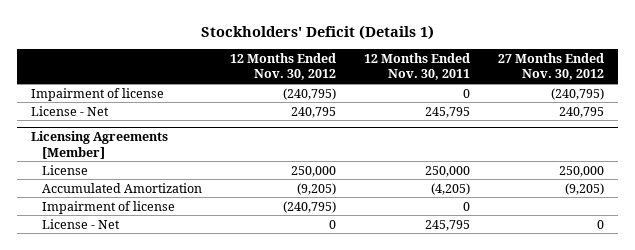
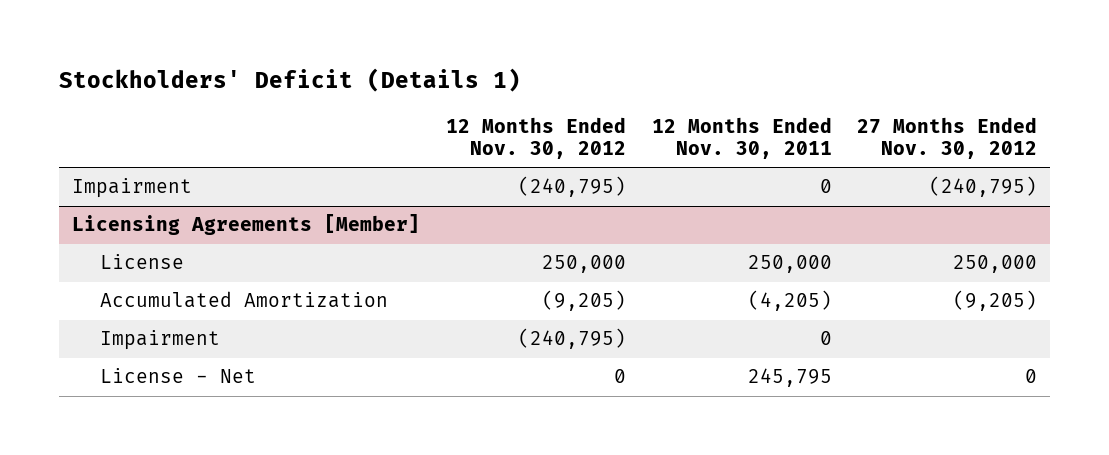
- Impairment of license | (240,795) | 0 | (240,795)
- License - Net | 240,795 | 245,795 | 240,795
+ Impairment | (240,795) | 0 | (240,795)
@ Licensing Agreements [Member]
- Impairment of license | (240,795) | 0 |
+ Impairment | (240,795) | 0 |

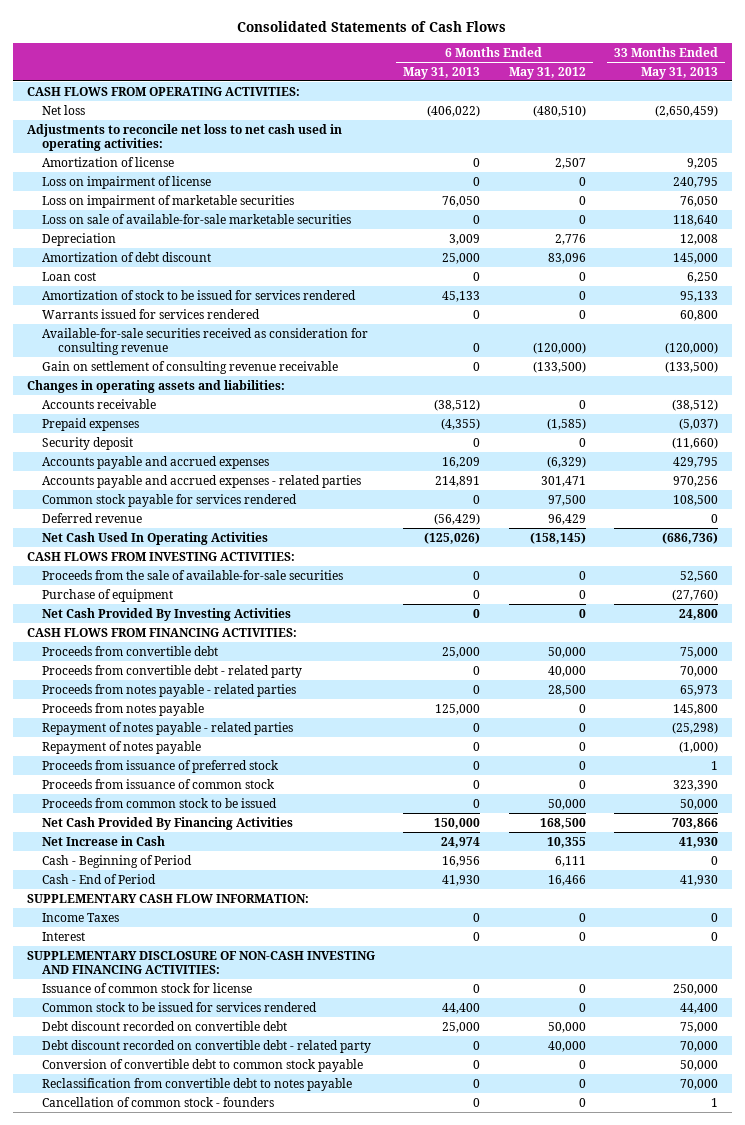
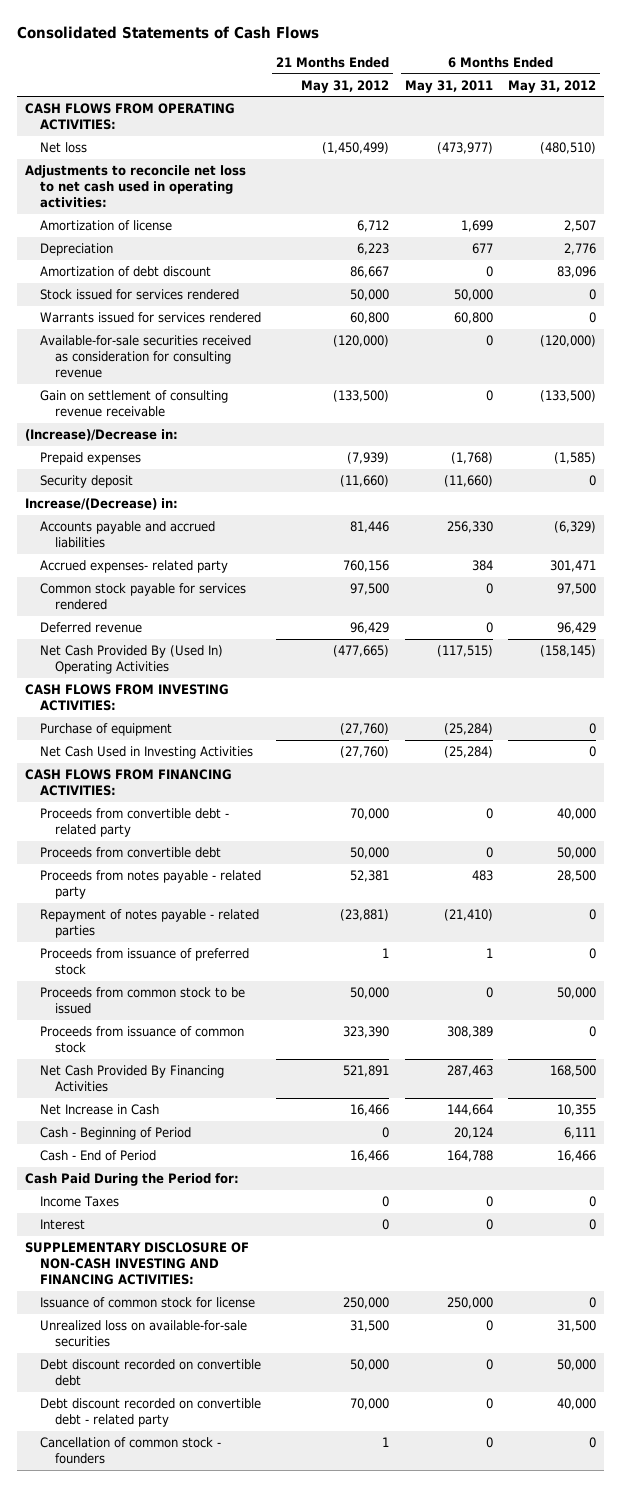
- | 6 Months Ended May 31, 2013 | 6 Months Ended May 31, 2012 | 33 Months Ended May 31, 2013
+ | 21 Months Ended May 31, 2012 | 6 Months Ended May 31, 2011 | 6 Months Ended May 31, 2012
- Loss on impairment of license | 0 | 0 | 240,795
- Loss on impairment of marketable securities | 76,050 | 0 | 76,050
- Loss on sale of available-for-sale marketable securities | 0 | 0 | 118,640
- Loan cost | 0 | 0 | 6,250
- Amortization of stock to be issued for services rendered | 45,133 | 0 | 95,133
+ Stock issued for services rendered | 50,000 | 50,000 | 0
- Changes in operating assets and liabilities:
- Accounts receivable | (38,512) | 0 | (38,512)
+ (Increase)/Decrease in:
- Accounts payable and accrued expenses | 16,209 | (6,329) | 429,795
- Accounts payable and accrued expenses - related parties | 214,891 | 301,471 | 970,256
+ Increase/(Decrease) in:
+ Accounts payable and accrued liabilities | 81,446 | 256,330 | (6,329)
+ Accrued expenses- related party | 760,156 | 384 | 301,471
- Net Cash Used In Operating Activities | (125,026) | (158,145) | (686,736)
+ Net Cash Provided By (Used In) Operating Activities | (477,665) | (117,515) | (158,145)
- Proceeds from the sale of available-for-sale securities | 0 | 0 | 52,560
- Net Cash Provided By Investing Activities | 0 | 0 | 24,800
+ Net Cash Used in Investing Activities | (27,760) | (25,284) | 0
- Proceeds from notes payable - related parties | 0 | 28,500 | 65,973
- Proceeds from notes payable | 125,000 | 0 | 145,800
moved down: Proceeds from convertible debt | 50,000 | 0 | 50,000
+ Proceeds from notes payable - related party | 52,381 | 483 | 28,500
- Repayment of notes payable | 0 | 0 | (1,000)
moved down: Proceeds from issuance of common stock | 323,390 | 308,389 | 0
- SUPPLEMENTARY CASH FLOW INFORMATION:
+ Cash Paid During the Period for:
- Common stock to be issued for services rendered | 44,400 | 0 | 44,400
+ Unrealized loss on available-for-sale securities | 31,500 | 0 | 31,500
- Conversion of convertible debt to common stock payable | 0 | 0 | 50,000
- Reclassification from convertible debt to notes payable | 0 | 0 | 70,000

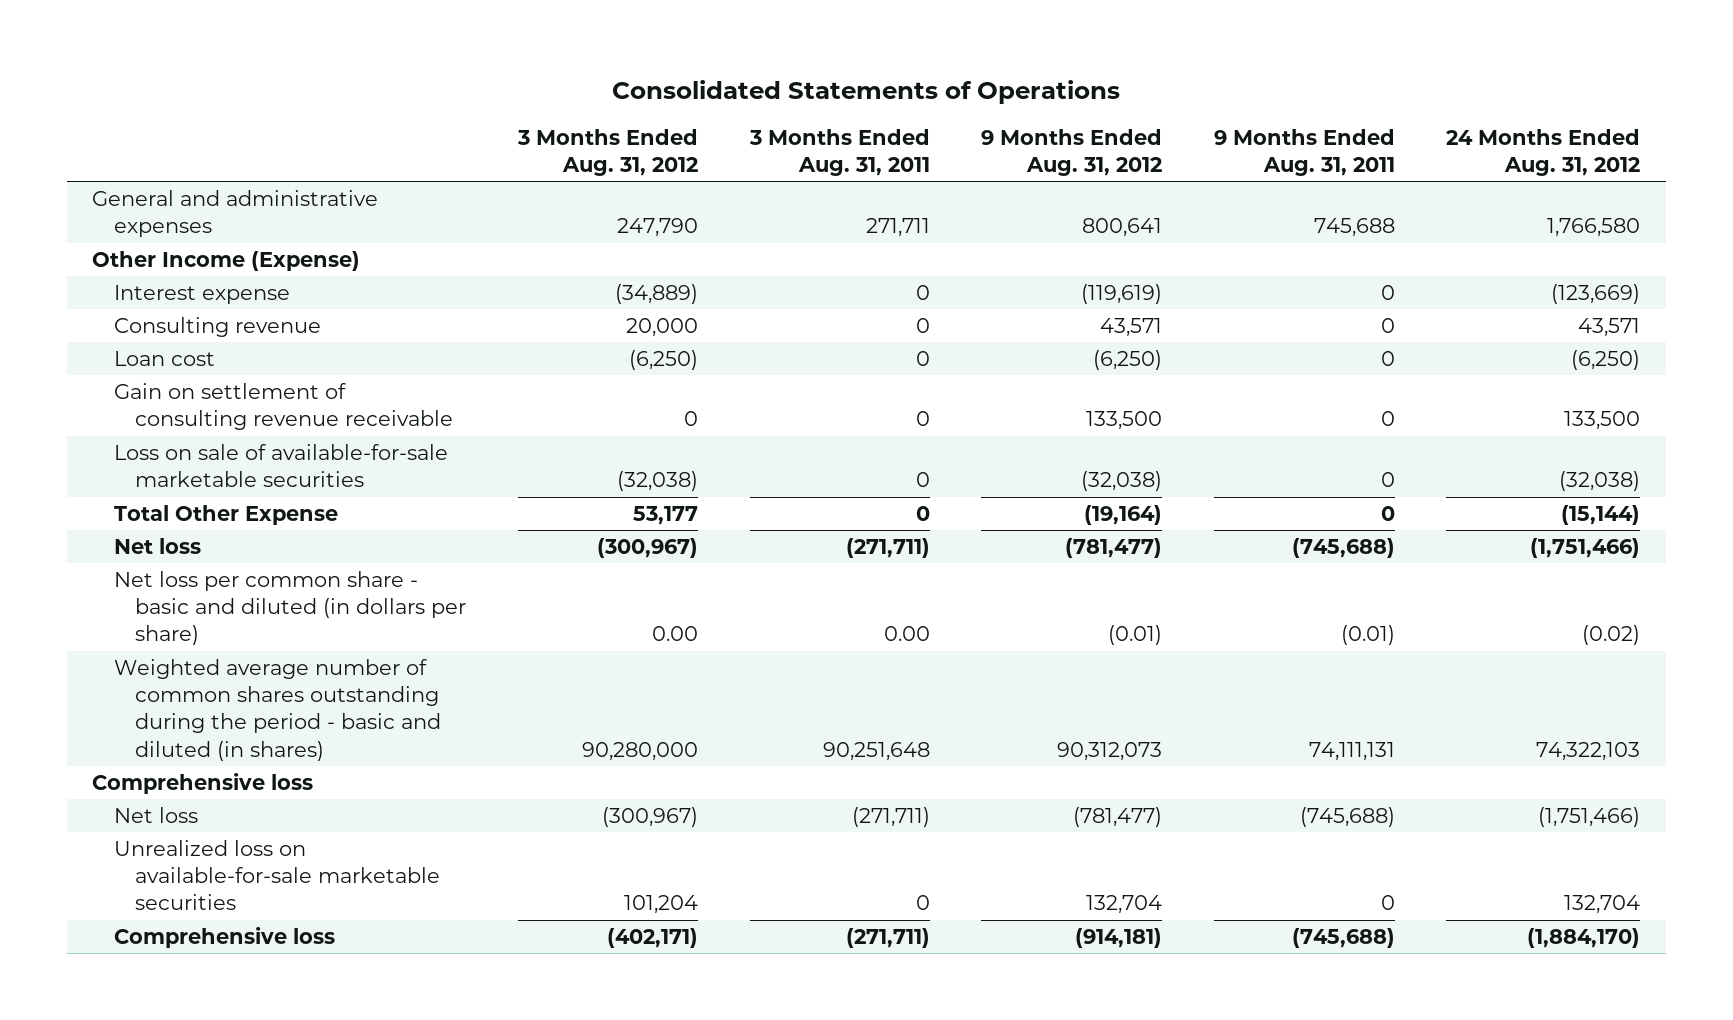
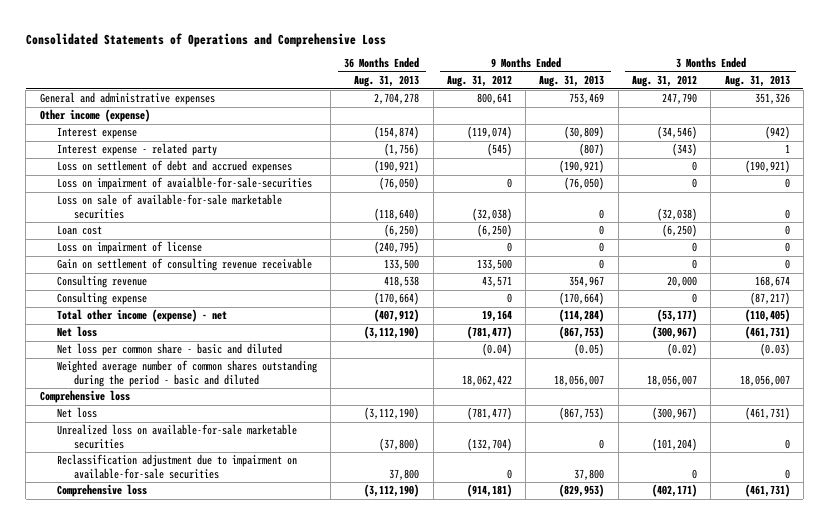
- Consolidated Statements of Operations
+ Consolidated Statements of Operations and Comprehensive Loss
- | 3 Months Ended Aug. 31, 2012 | 3 Months Ended Aug. 31, 2011 | 9 Months Ended Aug. 31, 2012 | 9 Months Ended Aug. 31, 2011 | 24 Months Ended Aug. 31, 2012
+ | 36 Months Ended Aug. 31, 2013 | 9 Months Ended Aug. 31, 2012 | 9 Months Ended Aug. 31, 2013 | 3 Months Ended Aug. 31, 2012 | 3 Months Ended Aug. 31, 2013
- Other Income (Expense)
- Interest expense | (34,889) | 0 | (119,619) | 0 | (123,669)
+ Other income (expense)
+ Interest expense | (154,874) | (119,074) | (30,809) | (34,546) | (942)
+ Interest expense - related party | (1,756) | (545) | (807) | (343) | 1
+ Loss on settlement of debt and accrued expenses | (190,921) | | (190,921) | 0 | (190,921)
+ Loss on impairment of avaialble-for-sale-securities | (76,050) | 0 | (76,050) | 0 | 0
moved up: Loss on sale of available-for-sale marketable securities | (118,640) | (32,038) | 0 | (32,038) | 0
+ Loss on impairment of license | (240,795) | 0 | 0 | 0 | 0
- Total Other Expense | 53,177 | 0 | (19,164) | 0 | (15,144)
moved down: Consulting revenue | 418,538 | 43,571 | 354,967 | 20,000 | 168,674
+ Consulting expense | (170,664) | 0 | (170,664) | 0 | (87,217)
+ Total other income (expense) - net | (407,912) | 19,164 | (114,284) | (53,177) | (110,405)
- Net loss per common share - basic and diluted (in dollars per share) | 0.00 | 0.00 | (0.01) | (0.01) | (0.02)
- Weighted average number of common shares outstanding during the period - basic and diluted (in shares) | 90,280,000 | 90,251,648 | 90,312,073 | 74,111,131 | 74,322,103
+ Net loss per common share - basic and diluted | | (0.04) | (0.05) | (0.02) | (0.03)
+ Weighted average number of common shares outstanding during the period - basic and diluted | | 18,062,422 | 18,056,007 | 18,056,007 | 18,056,007
- Unrealized loss on available-for-sale marketable securities | 101,204 | 0 | 132,704 | 0 | 132,704
+ Unrealized loss on available-for-sale marketable securities | (37,800) | (132,704) | 0 | (101,204) | 0
+ Reclassification adjustment due to impairment on available-for-sale securities | 37,800 | 0 | 37,800 | 0 | 0

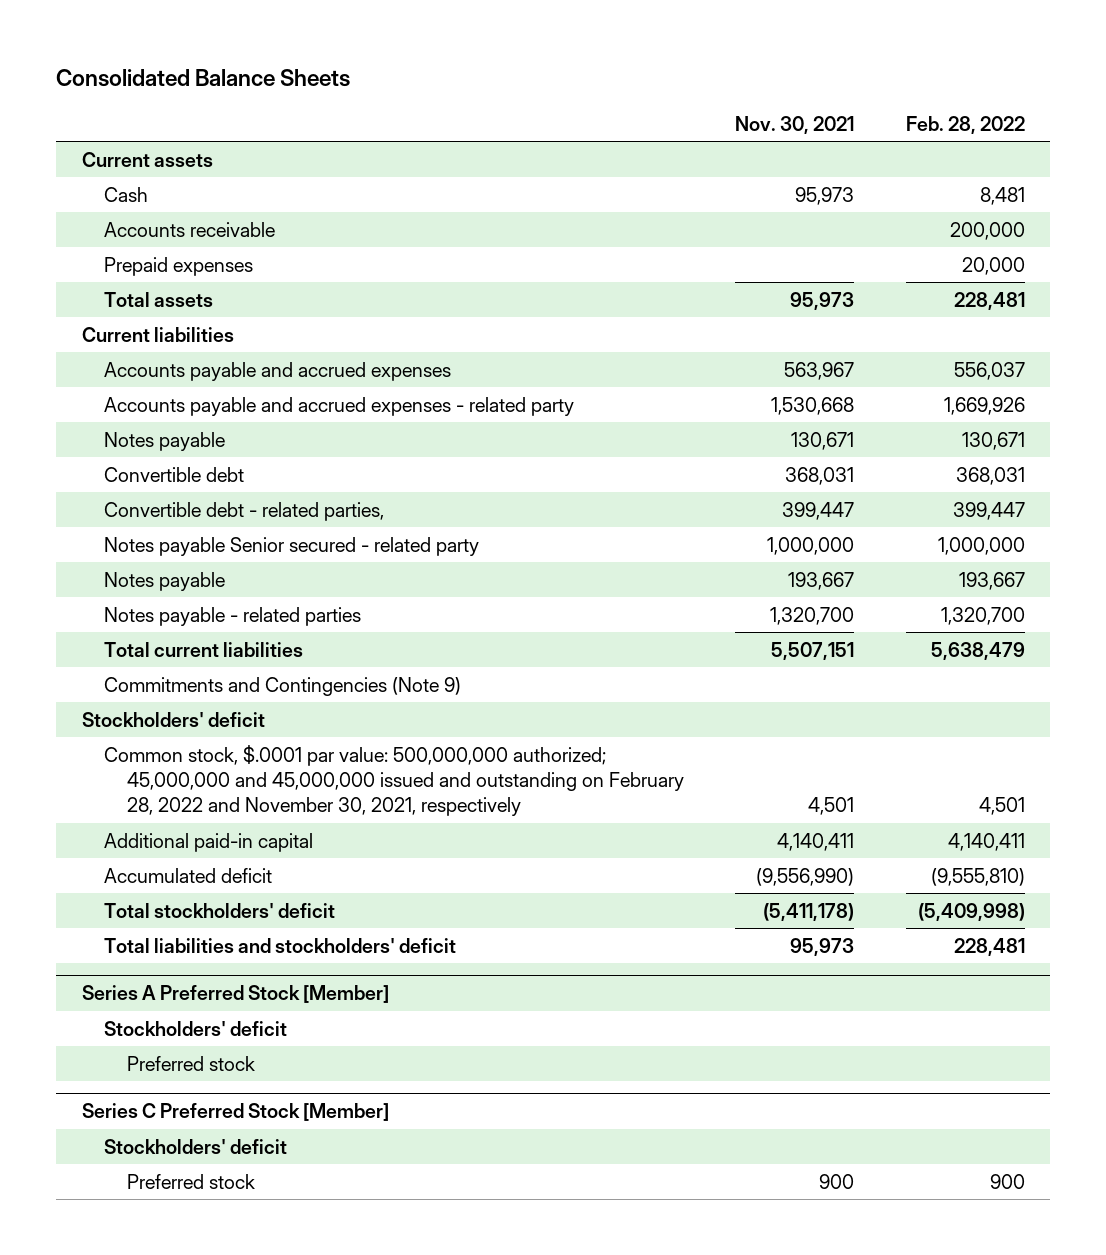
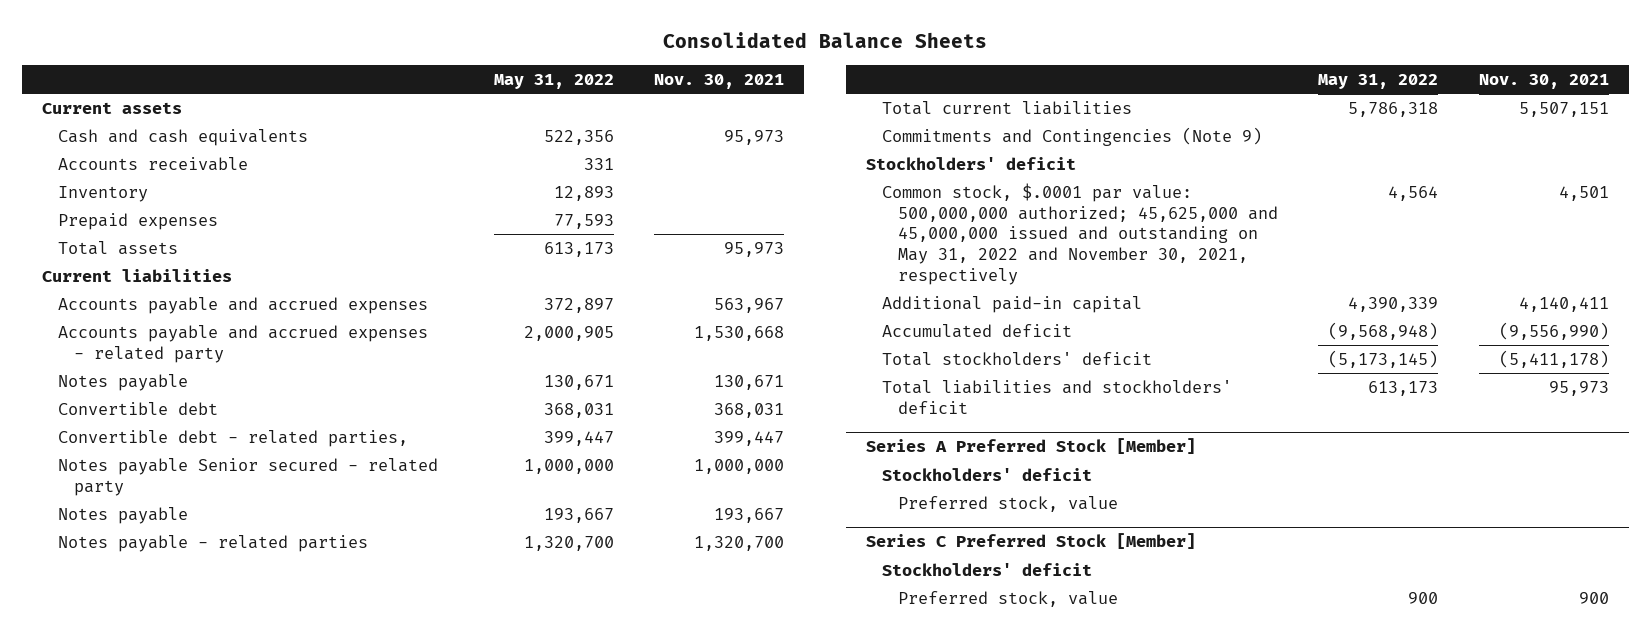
- | Nov. 30, 2021 | Feb. 28, 2022
+ | May 31, 2022 | Nov. 30, 2021
- Cash | 95,973 | 8,481
+ Cash and cash equivalents | 522,356 | 95,973
+ Inventory | 12,893 |
- Common stock, $.0001 par value: 500,000,000 authorized; 45,000,000 and 45,000,000 issued and outstanding on February 28, 2022 and November 30, 2021, respectively | 4,501 | 4,501
+ Common stock, $.0001 par value: 500,000,000 authorized; 45,625,000 and 45,000,000 issued and outstanding on May 31, 2022 and November 30, 2021, respectively | 4,564 | 4,501
@ Series A Preferred Stock [Member]
- Preferred stock
+ Preferred stock, value
@ Series C Preferred Stock [Member]
- Preferred stock | 900 | 900
+ Preferred stock, value | 900 | 900

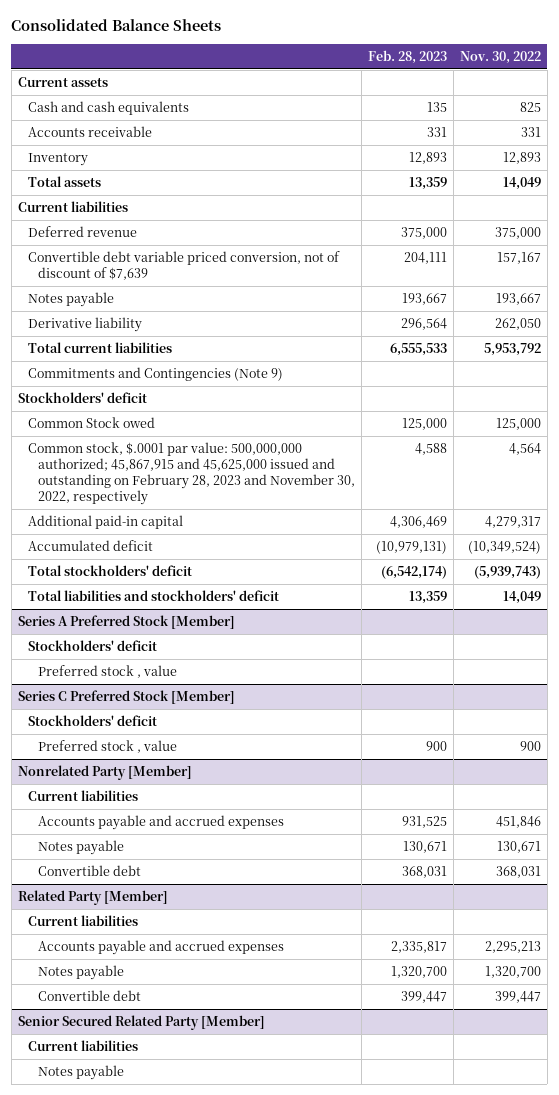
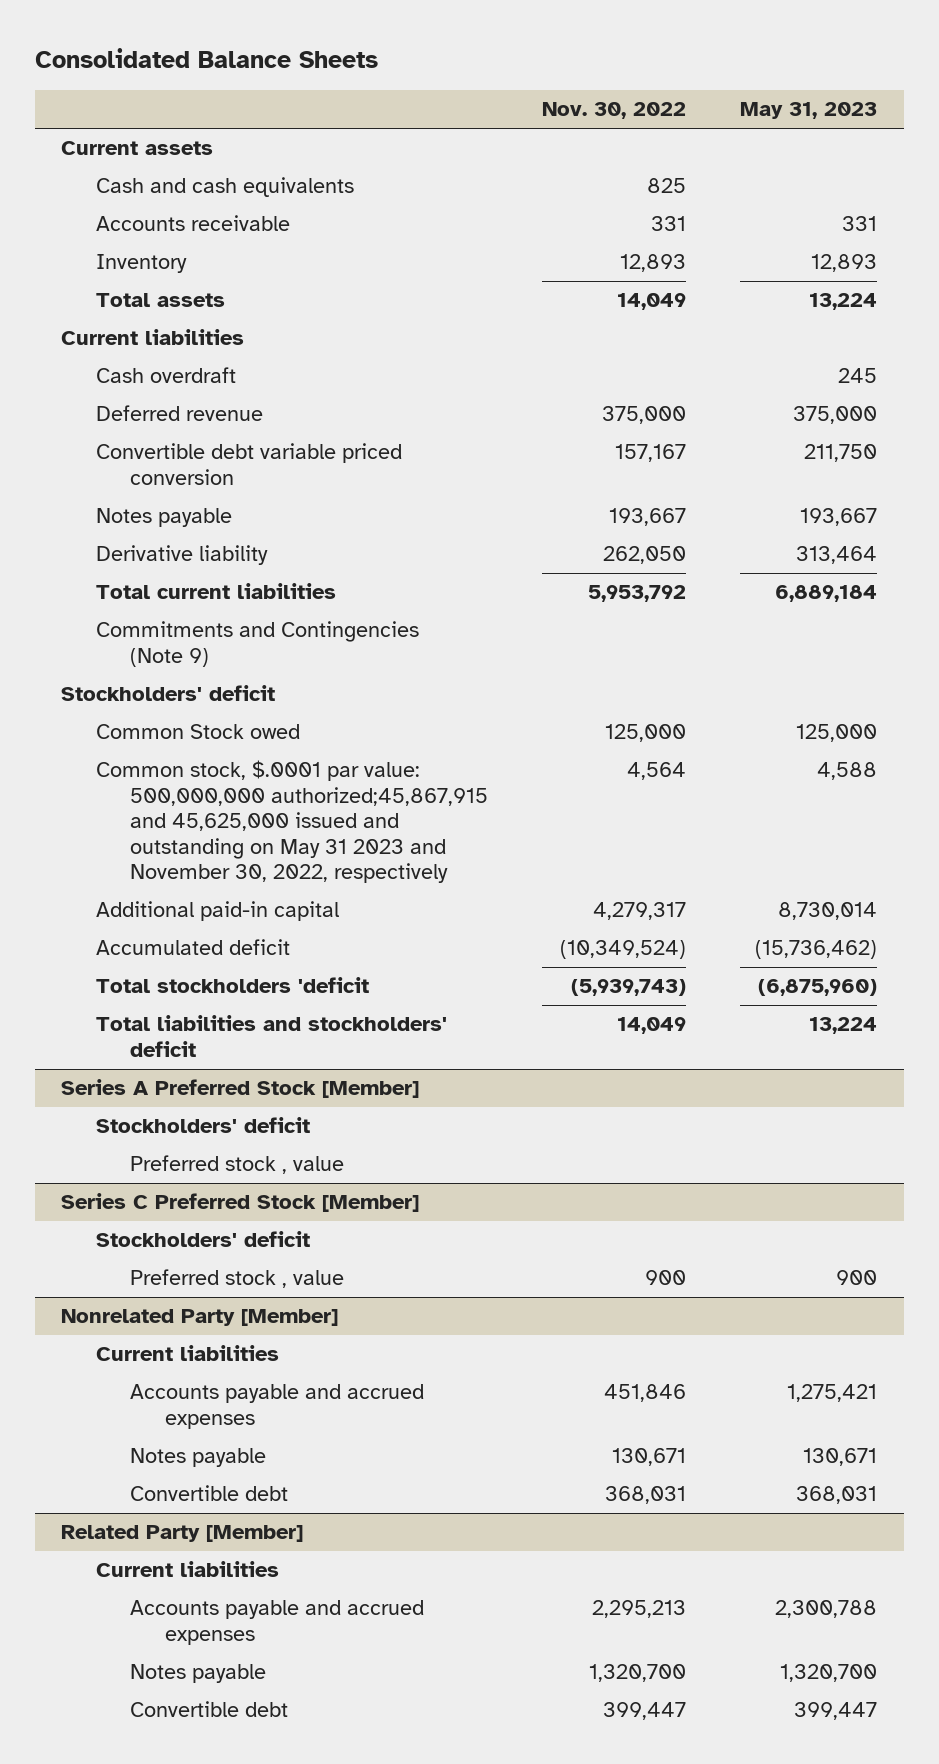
- | Feb. 28, 2023 | Nov. 30, 2022
+ | Nov. 30, 2022 | May 31, 2023
+ Cash overdraft | | 245
- Convertible debt variable priced conversion, not of discount of $7,639 | 204,111 | 157,167
+ Convertible debt variable priced conversion | 157,167 | 211,750
- Common stock, $.0001 par value: 500,000,000 authorized; 45,867,915 and 45,625,000 issued and outstanding on February 28, 2023 and November 30, 2022, respectively | 4,588 | 4,564
+ Common stock, $.0001 par value: 500,000,000 authorized;45,867,915 and 45,625,000 issued and outstanding on May 31 2023 and November 30, 2022, respectively | 4,564 | 4,588
- Total stockholders' deficit | (6,542,174) | (5,939,743)
+ Total stockholders 'deficit | (5,939,743) | (6,875,960)
- Senior Secured Related Party [Member]
- Current liabilities
- Notes payable

